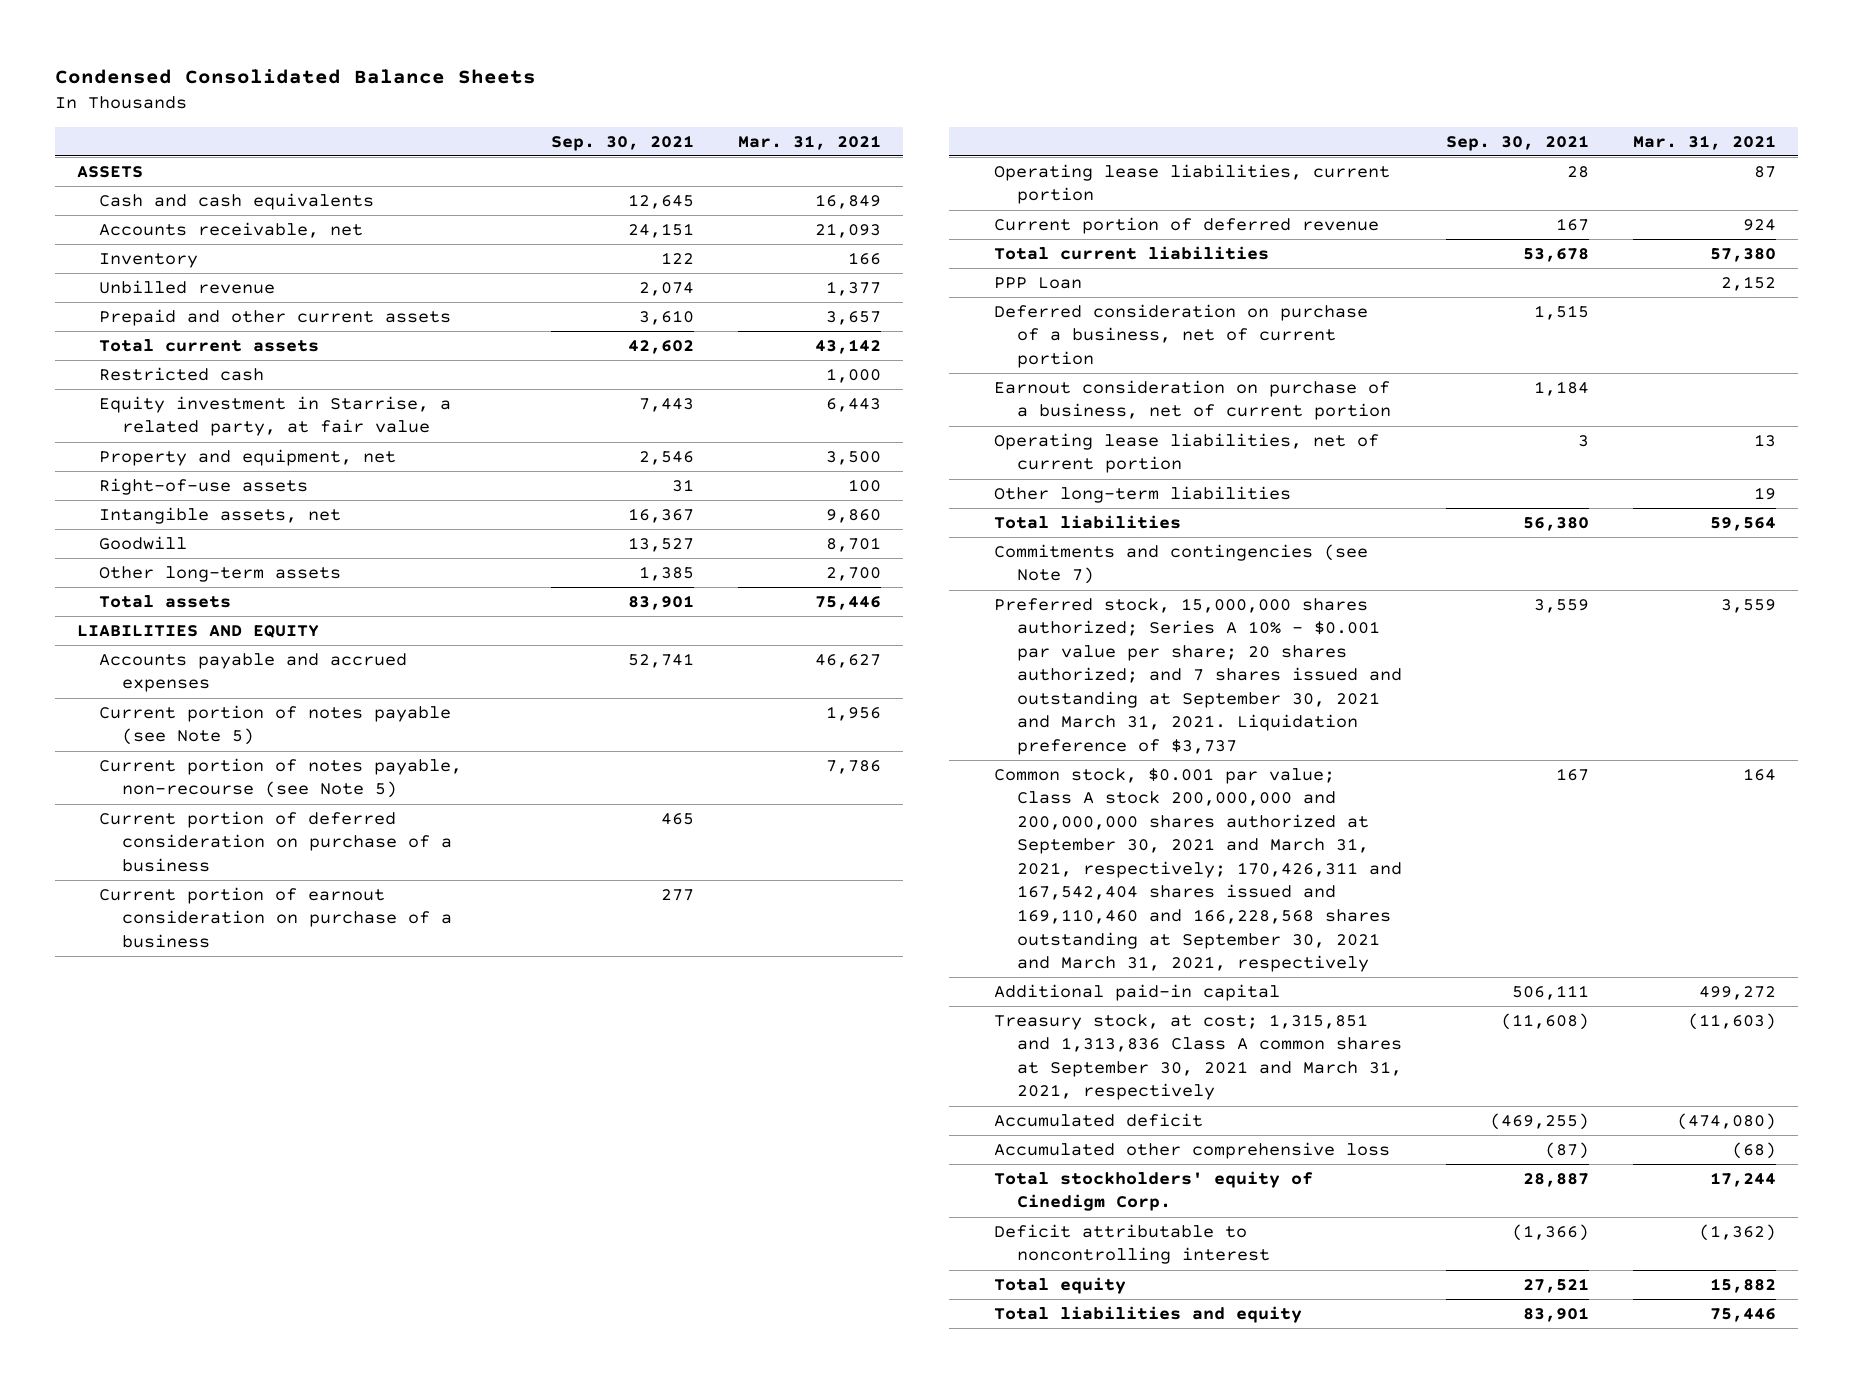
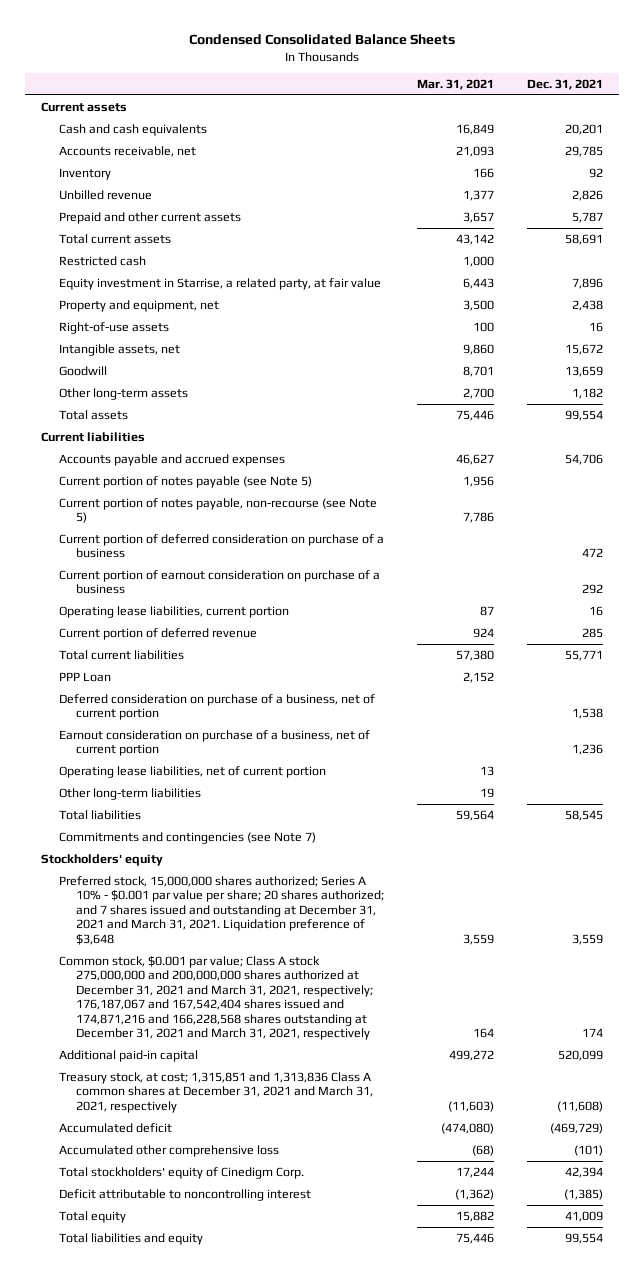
- | Sep. 30, 2021 | Mar. 31, 2021
+ | Mar. 31, 2021 | Dec. 31, 2021
- ASSETS
+ Current assets
- LIABILITIES AND EQUITY
+ Current liabilities
- Preferred stock, 15,000,000 shares authorized; Series A 10% - $0.001 par value per share; 20 shares authorized; and 7 shares issued and outstanding at September 30, 2021 and March 31, 2021. Liquidation preference of $3,737 | 3,559 | 3,559
- Common stock, $0.001 par value; Class A stock 200,000,000 and 200,000,000 shares authorized at September 30, 2021 and March 31, 2021, respectively; 170,426,311 and 167,542,404 shares issued and 169,110,460 and 166,228,568 shares outstanding at September 30, 2021 and March 31, 2021, respectively | 167 | 164
+ Stockholders' equity
+ Preferred stock, 15,000,000 shares authorized; Series A 10% - $0.001 par value per share; 20 shares authorized; and 7 shares issued and outstanding at December 31, 2021 and March 31, 2021. Liquidation preference of $3,648 | 3,559 | 3,559
+ Common stock, $0.001 par value; Class A stock 275,000,000 and 200,000,000 shares authorized at December 31, 2021 and March 31, 2021, respectively; 176,187,067 and 167,542,404 shares issued and 174,871,216 and 166,228,568 shares outstanding at December 31, 2021 and March 31, 2021, respectively | 164 | 174
- Treasury stock, at cost; 1,315,851 and 1,313,836 Class A common shares at September 30, 2021 and March 31, 2021, respectively | (11,608) | (11,603)
+ Treasury stock, at cost; 1,315,851 and 1,313,836 Class A common shares at December 31, 2021 and March 31, 2021, respectively | (11,603) | (11,608)

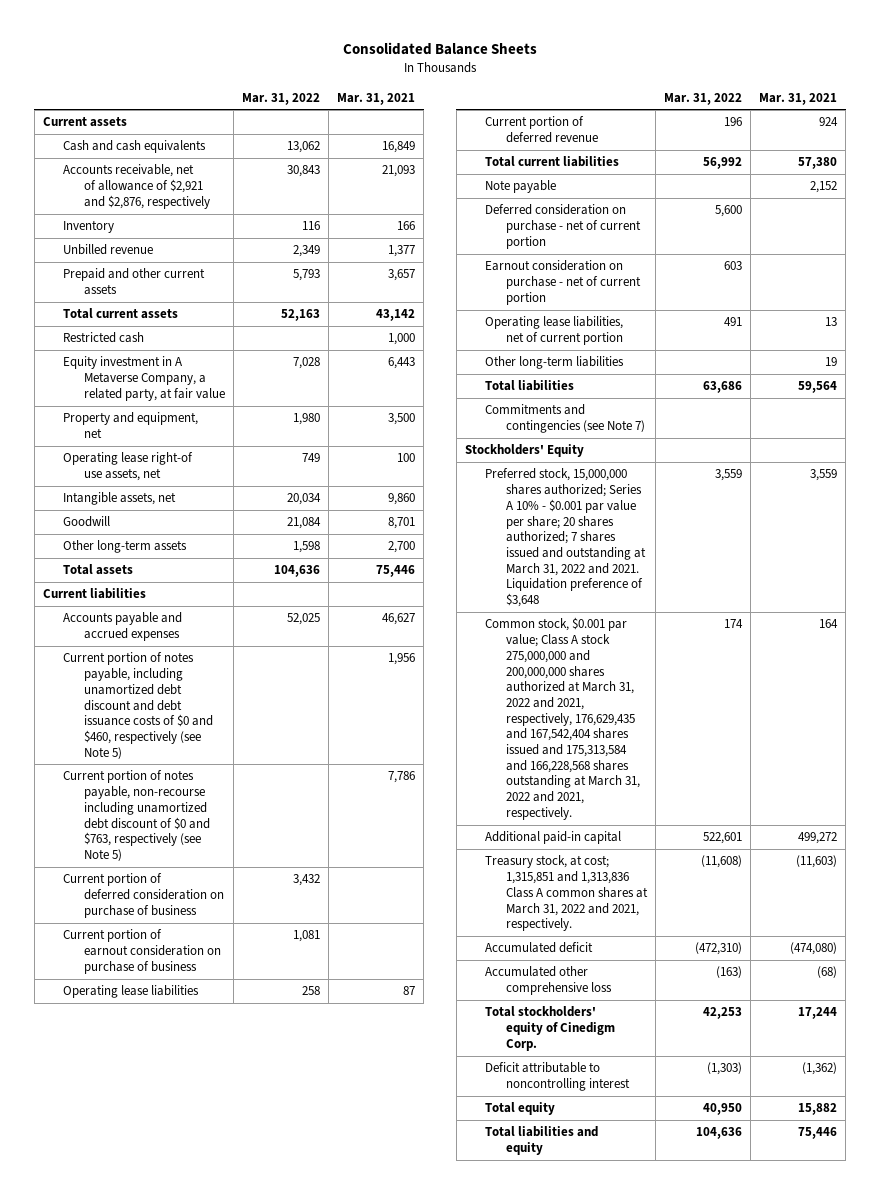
- Condensed Consolidated Balance Sheets
+ Consolidated Balance Sheets
- | Mar. 31, 2021 | Dec. 31, 2021
+ | Mar. 31, 2022 | Mar. 31, 2021
- Accounts receivable, net | 21,093 | 29,785
+ Accounts receivable, net of allowance of $2,921 and $2,876, respectively | 30,843 | 21,093
- Equity investment in Starrise, a related party, at fair value | 6,443 | 7,896
+ Equity investment in A Metaverse Company, a related party, at fair value | 7,028 | 6,443
- Right-of-use assets | 100 | 16
+ Operating lease right-of use assets, net | 749 | 100
- Current portion of notes payable (see Note 5) | 1,956 |
- Current portion of notes payable, non-recourse (see Note 5) | 7,786 |
- Current portion of deferred consideration on purchase of a business | | 472
- Current portion of earnout consideration on purchase of a business | | 292
- Operating lease liabilities, current portion | 87 | 16
+ Current portion of notes payable, including unamortized debt discount and debt issuance costs of $0 and $460, respectively (see Note 5) | | 1,956
+ Current portion of notes payable, non-recourse including unamortized debt discount of $0 and $763, respectively (see Note 5) | | 7,786
+ Current portion of deferred consideration on purchase of business | 3,432 |
+ Current portion of earnout consideration on purchase of business | 1,081 |
+ Operating lease liabilities | 258 | 87
- PPP Loan | 2,152 |
- Deferred consideration on purchase of a business, net of current portion | | 1,538
- Earnout consideration on purchase of a business, net of current portion | | 1,236
+ Note payable | | 2,152
+ Deferred consideration on purchase - net of current portion | 5,600 |
+ Earnout consideration on purchase - net of current portion | 603 |
- Stockholders' equity
- Preferred stock, 15,000,000 shares authorized; Series A 10% - $0.001 par value per share; 20 shares authorized; and 7 shares issued and outstanding at December 31, 2021 and March 31, 2021. Liquidation preference of $3,648 | 3,559 | 3,559
- Common stock, $0.001 par value; Class A stock 275,000,000 and 200,000,000 shares authorized at December 31, 2021 and March 31, 2021, respectively; 176,187,067 and 167,542,404 shares issued and 174,871,216 and 166,228,568 shares outstanding at December 31, 2021 and March 31, 2021, respectively | 164 | 174
+ Stockholders' Equity
+ Preferred stock, 15,000,000 shares authorized; Series A 10% - $0.001 par value per share; 20 shares authorized; 7 shares issued and outstanding at March 31, 2022 and 2021. Liquidation preference of $3,648 | 3,559 | 3,559
+ Common stock, $0.001 par value; Class A stock 275,000,000 and 200,000,000 shares authorized at March 31, 2022 and 2021, respectively, 176,629,435 and 167,542,404 shares issued and 175,313,584 and 166,228,568 shares outstanding at March 31, 2022 and 2021, respectively. | 174 | 164
- Treasury stock, at cost; 1,315,851 and 1,313,836 Class A common shares at December 31, 2021 and March 31, 2021, respectively | (11,603) | (11,608)
+ Treasury stock, at cost; 1,315,851 and 1,313,836 Class A common shares at March 31, 2022 and 2021, respectively. | (11,608) | (11,603)

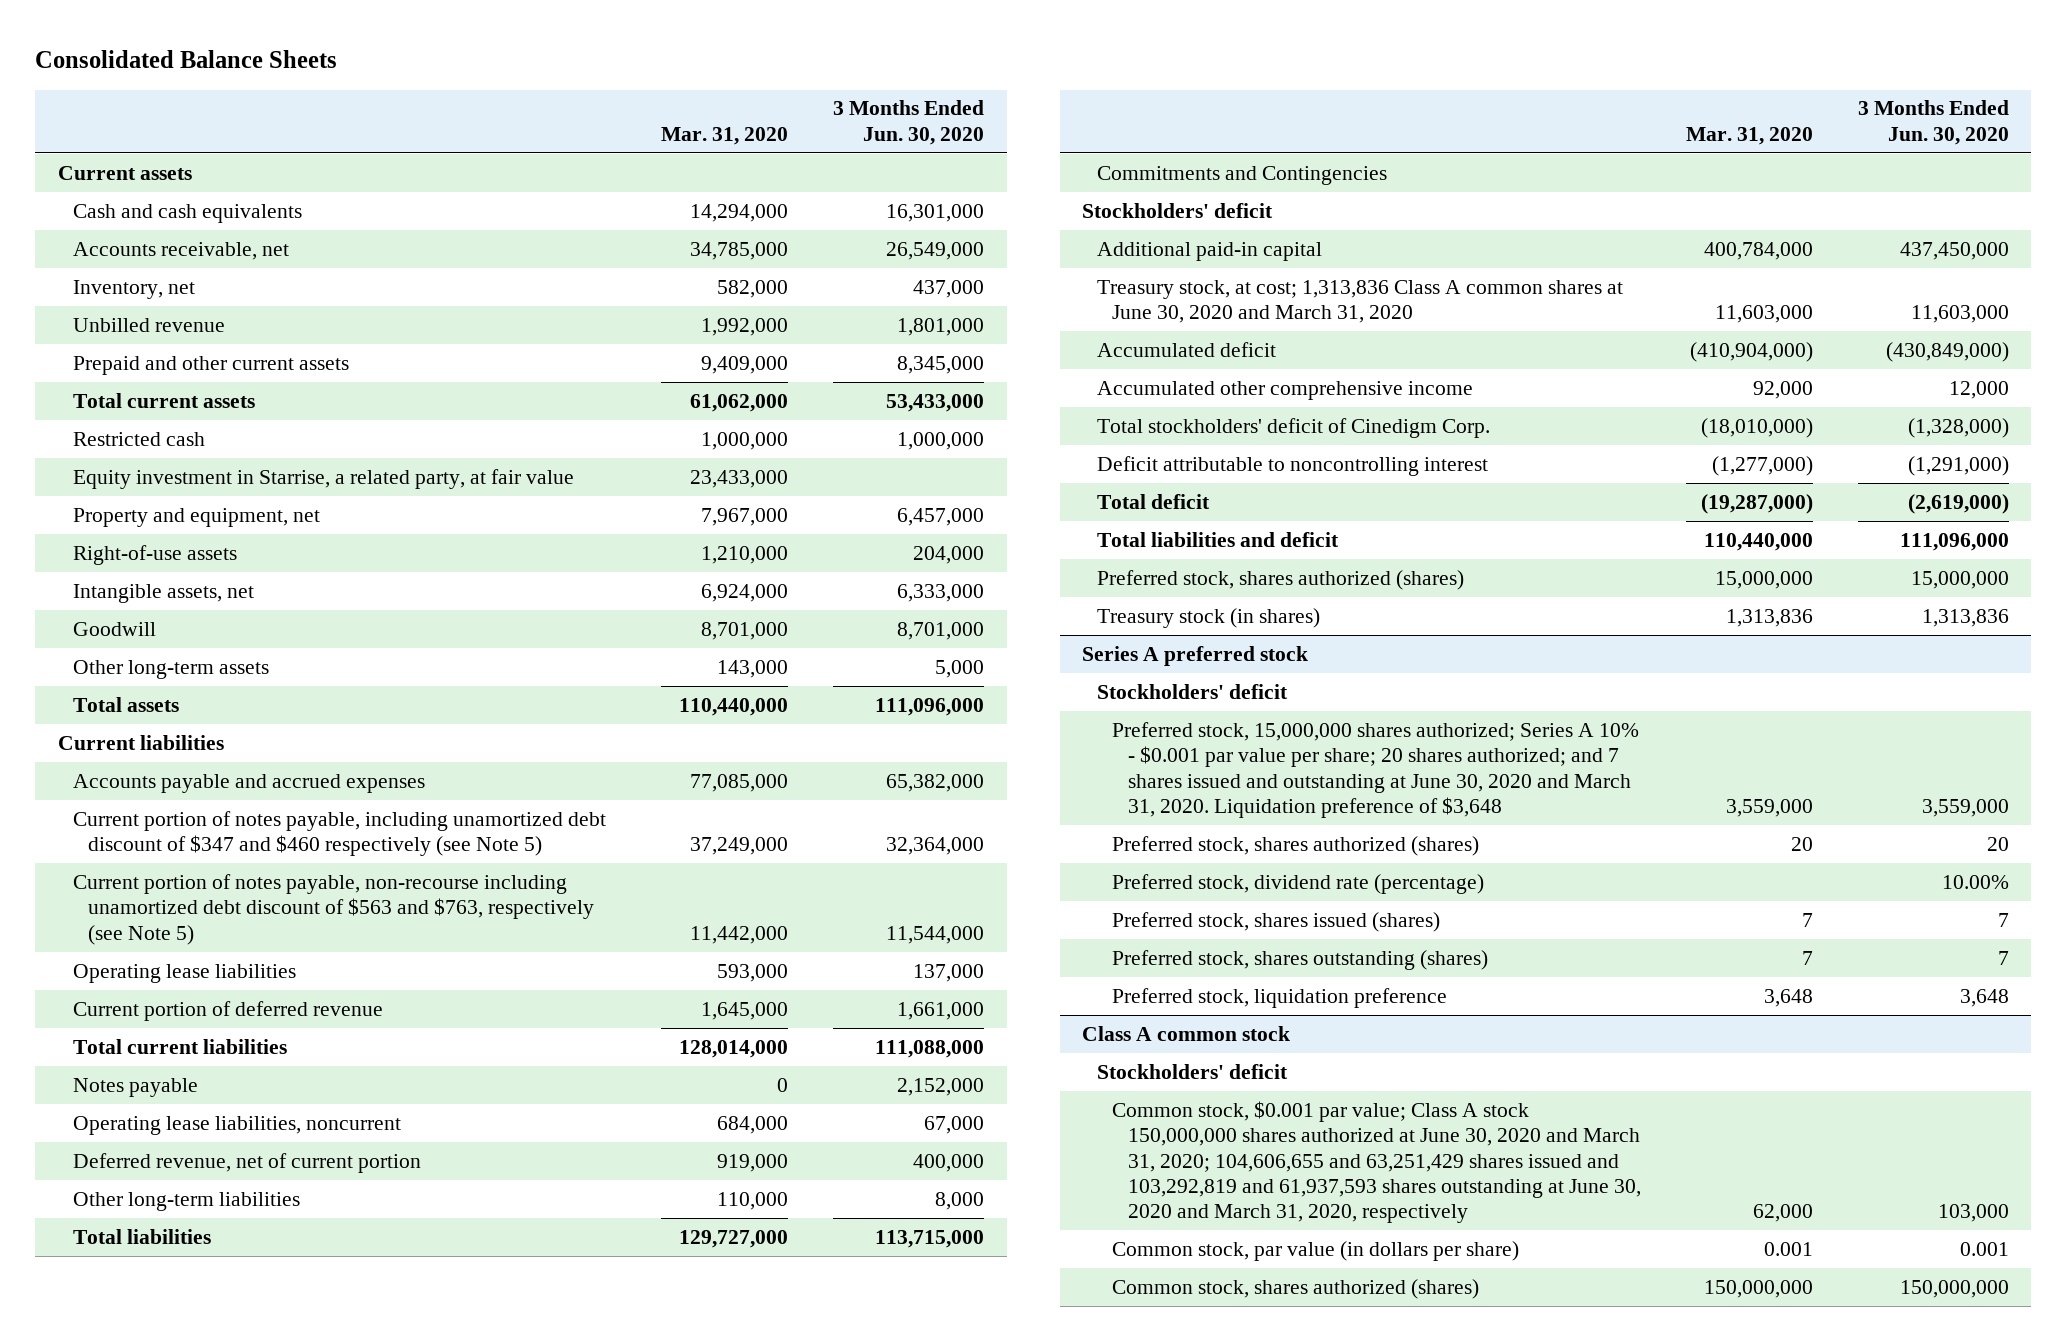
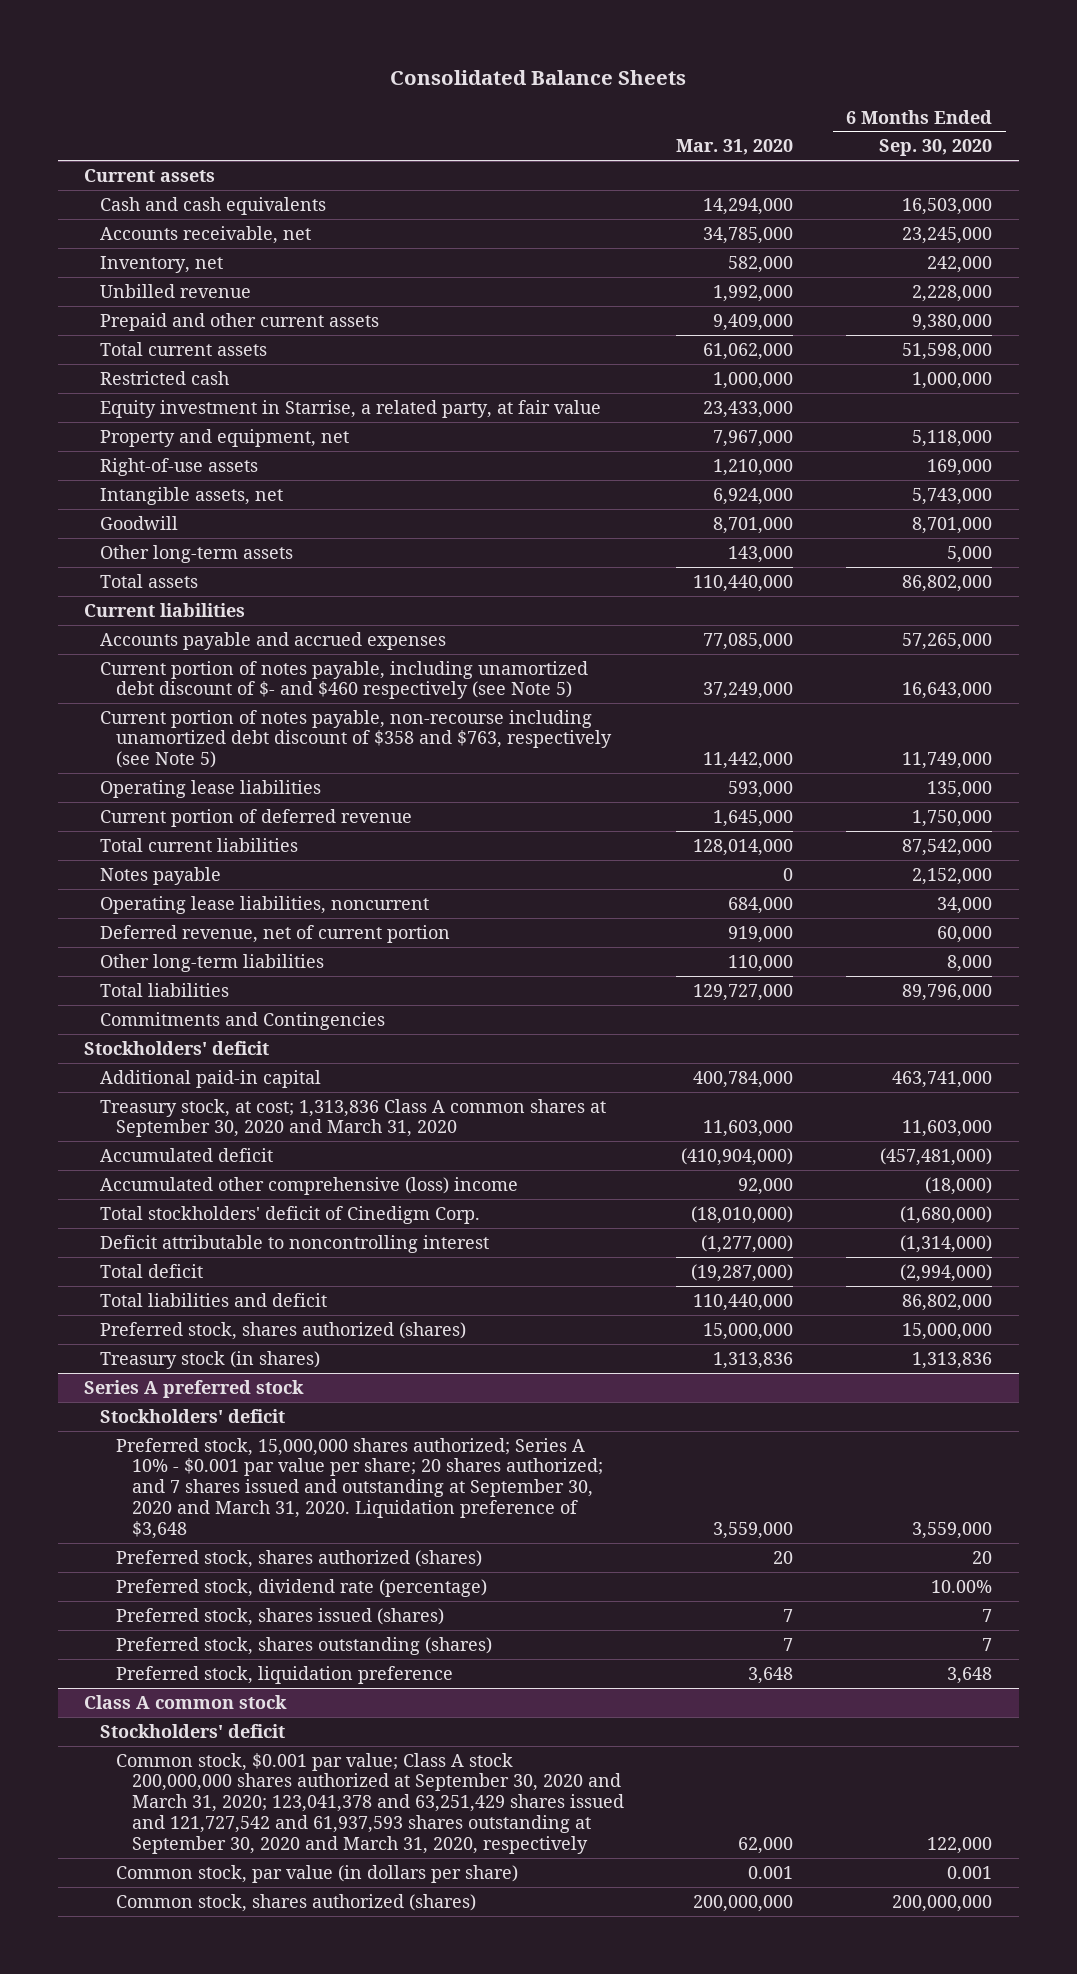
- | Mar. 31, 2020 | 3 Months Ended Jun. 30, 2020
+ | Mar. 31, 2020 | 6 Months Ended Sep. 30, 2020
- Current portion of notes payable, including unamortized debt discount of $347 and $460 respectively (see Note 5) | 37,249,000 | 32,364,000
- Current portion of notes payable, non-recourse including unamortized debt discount of $563 and $763, respectively (see Note 5) | 11,442,000 | 11,544,000
+ Current portion of notes payable, including unamortized debt discount of $- and $460 respectively (see Note 5) | 37,249,000 | 16,643,000
+ Current portion of notes payable, non-recourse including unamortized debt discount of $358 and $763, respectively (see Note 5) | 11,442,000 | 11,749,000
- Treasury stock, at cost; 1,313,836 Class A common shares at June 30, 2020 and March 31, 2020 | 11,603,000 | 11,603,000
+ Treasury stock, at cost; 1,313,836 Class A common shares at September 30, 2020 and March 31, 2020 | 11,603,000 | 11,603,000
- Accumulated other comprehensive income | 92,000 | 12,000
+ Accumulated other comprehensive (loss) income | 92,000 | (18,000)
@ Series A preferred stock
- Preferred stock, 15,000,000 shares authorized; Series A 10% - $0.001 par value per share; 20 shares authorized; and 7 shares issued and outstanding at June 30, 2020 and March 31, 2020. Liquidation preference of $3,648 | 3,559,000 | 3,559,000
+ Preferred stock, 15,000,000 shares authorized; Series A 10% - $0.001 par value per share; 20 shares authorized; and 7 shares issued and outstanding at September 30, 2020 and March 31, 2020. Liquidation preference of $3,648 | 3,559,000 | 3,559,000
@ Class A common stock
- Common stock, $0.001 par value; Class A stock 150,000,000 shares authorized at June 30, 2020 and March 31, 2020; 104,606,655 and 63,251,429 shares issued and 103,292,819 and 61,937,593 shares outstanding at June 30, 2020 and March 31, 2020, respectively | 62,000 | 103,000
+ Common stock, $0.001 par value; Class A stock 200,000,000 shares authorized at September 30, 2020 and March 31, 2020; 123,041,378 and 63,251,429 shares issued and 121,727,542 and 61,937,593 shares outstanding at September 30, 2020 and March 31, 2020, respectively | 62,000 | 122,000
- Common stock, shares authorized (shares) | 150,000,000 | 150,000,000
+ Common stock, shares authorized (shares) | 200,000,000 | 200,000,000

